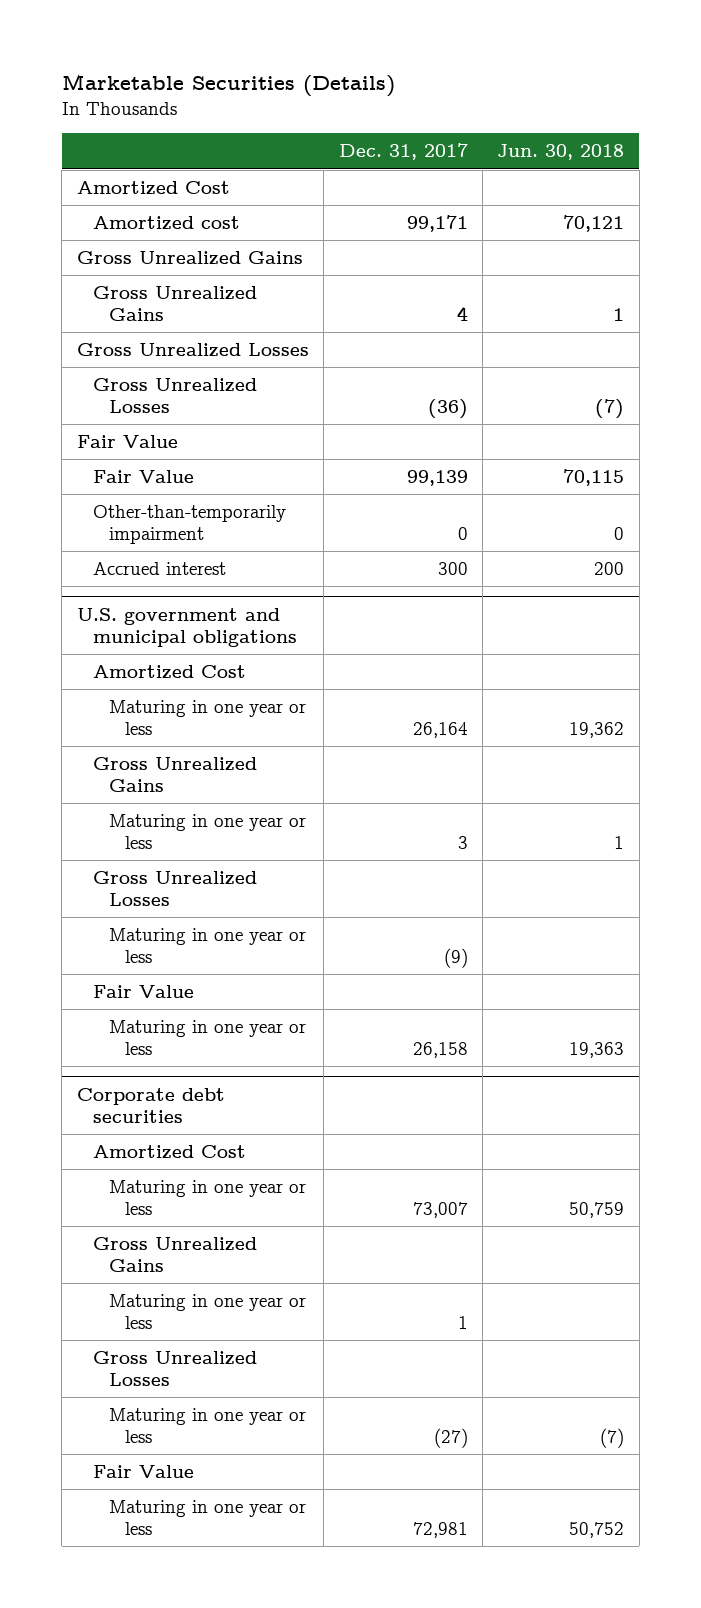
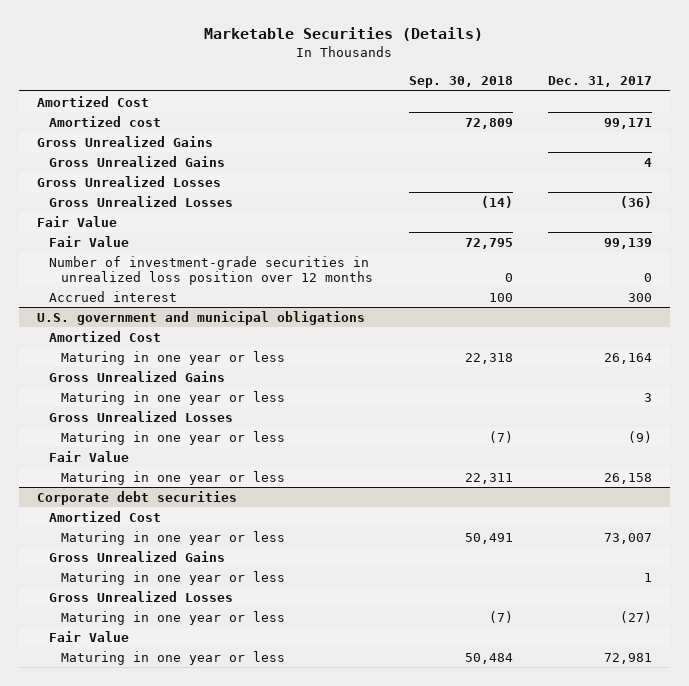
- | Dec. 31, 2017 | Jun. 30, 2018
+ | Sep. 30, 2018 | Dec. 31, 2017
- Other-than-temporarily impairment | 0 | 0
+ Number of investment-grade securities in unrealized loss position over 12 months | 0 | 0

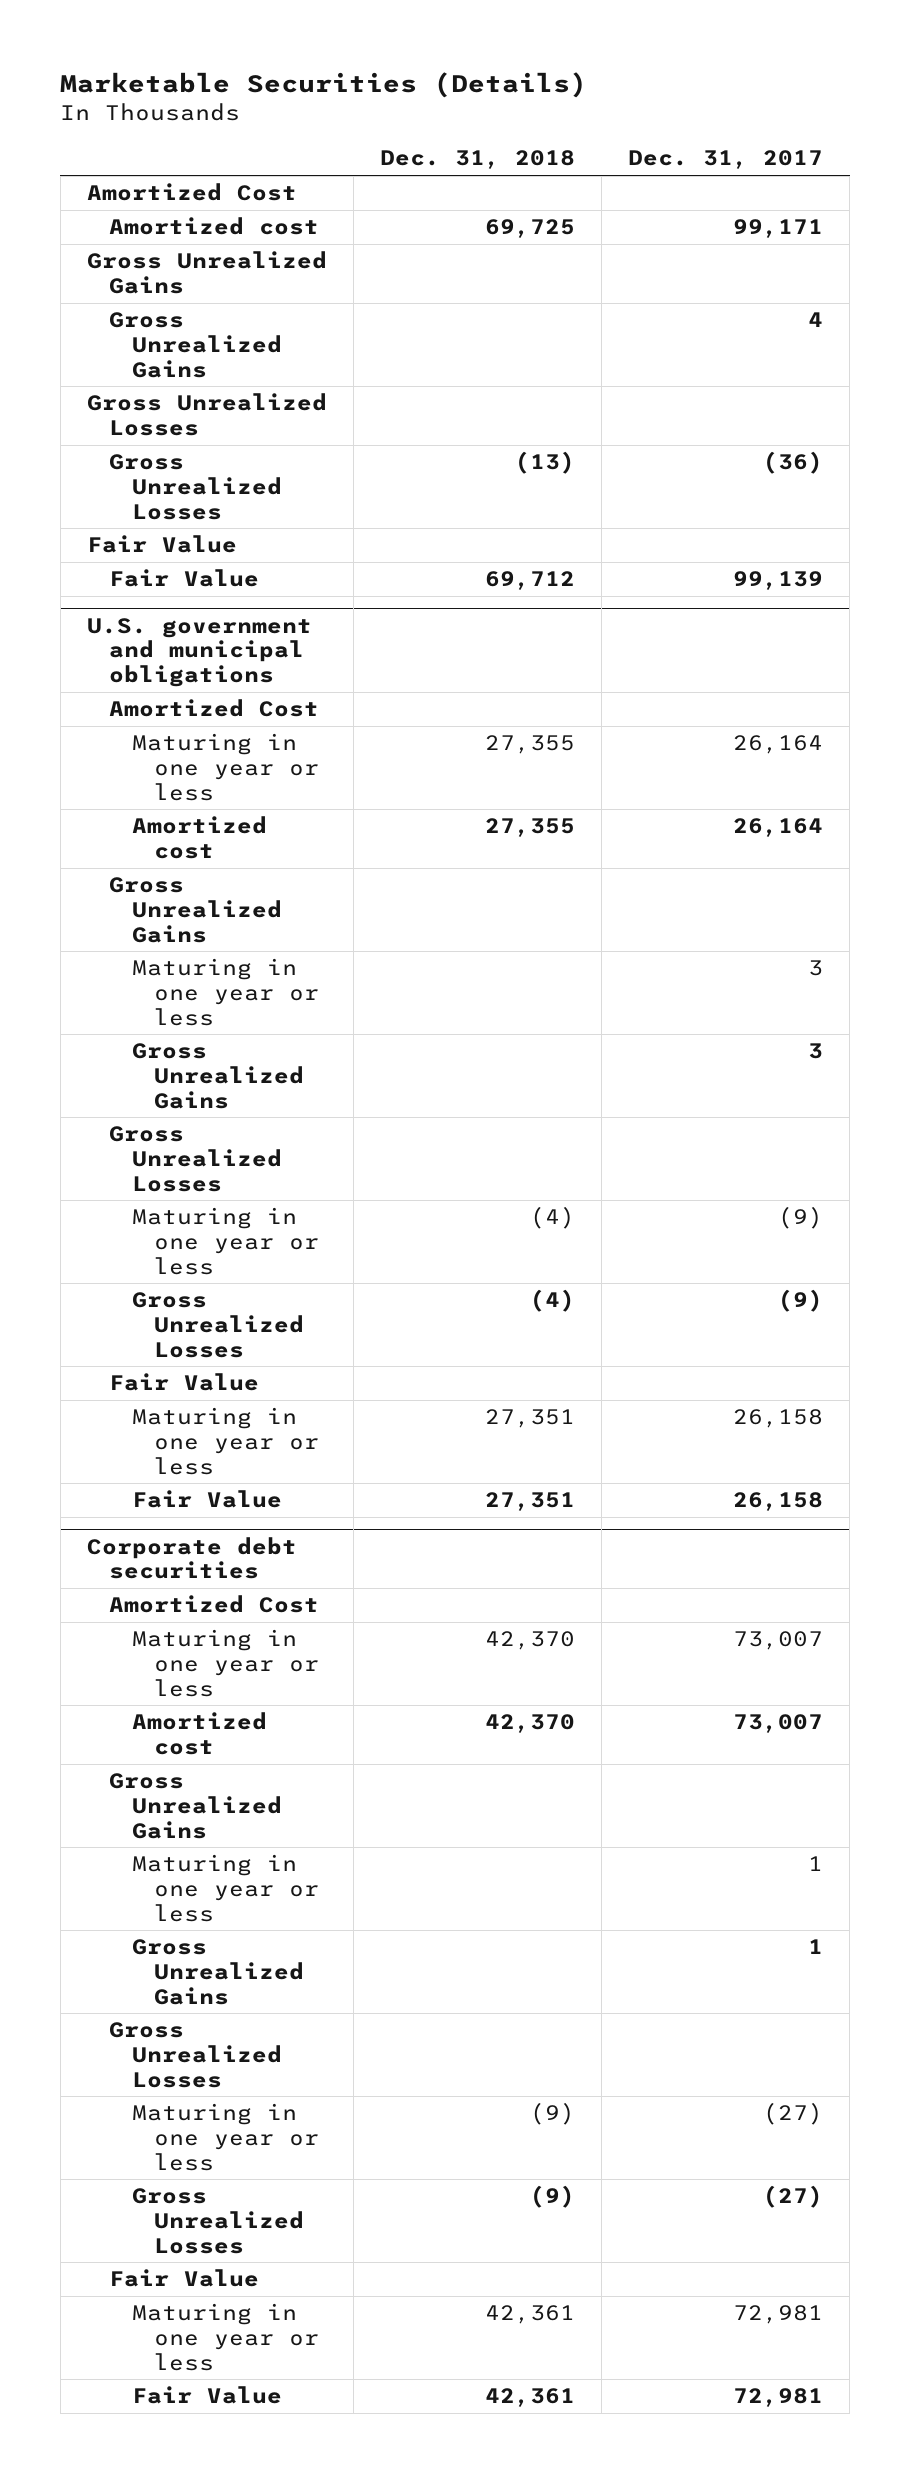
- | Sep. 30, 2018 | Dec. 31, 2017
+ | Dec. 31, 2018 | Dec. 31, 2017
- Number of investment-grade securities in unrealized loss position over 12 months | 0 | 0
- Accrued interest | 100 | 300
@ U.S. government and municipal obligations
+ Amortized cost | 27,355 | 26,164
+ Gross Unrealized Gains | | 3
+ Gross Unrealized Losses | (4) | (9)
+ Fair Value | 27,351 | 26,158
@ Corporate debt securities
+ Amortized cost | 42,370 | 73,007
+ Gross Unrealized Gains | | 1
+ Gross Unrealized Losses | (9) | (27)
+ Fair Value | 42,361 | 72,981

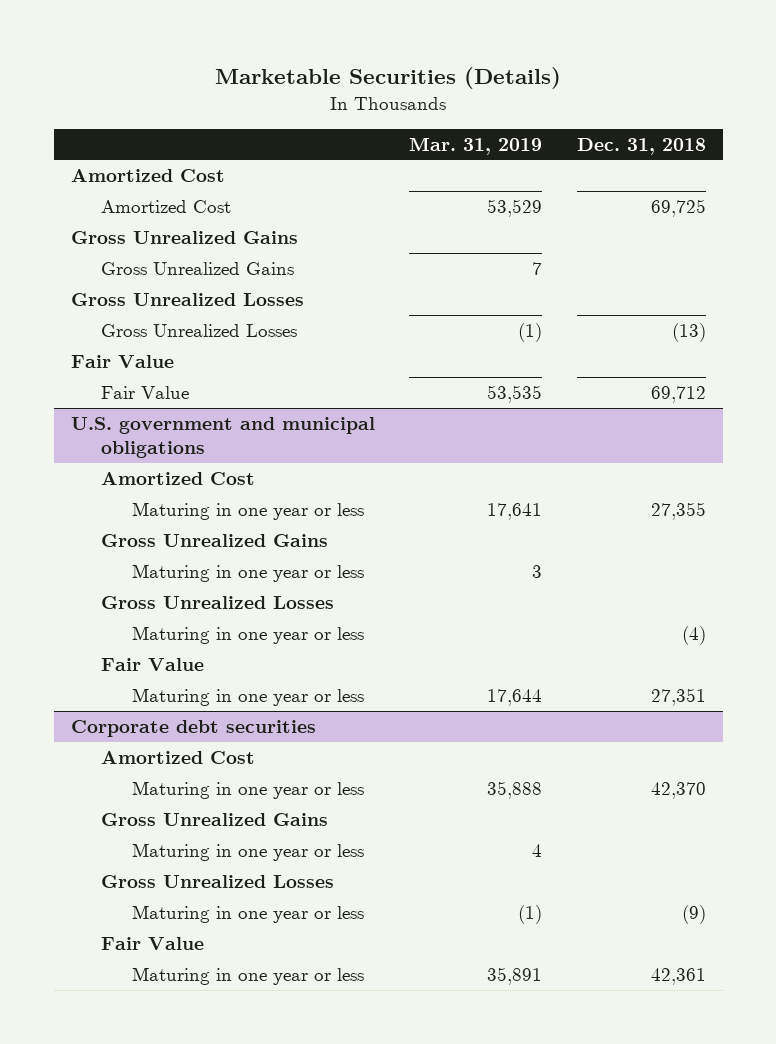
- | Dec. 31, 2018 | Dec. 31, 2017
+ | Mar. 31, 2019 | Dec. 31, 2018
- Amortized cost | 69,725 | 99,171
+ Amortized Cost | 53,529 | 69,725
@ U.S. government and municipal obligations
- Amortized cost | 27,355 | 26,164
- Gross Unrealized Gains | | 3
- Gross Unrealized Losses | (4) | (9)
- Fair Value | 27,351 | 26,158
@ Corporate debt securities
- Amortized cost | 42,370 | 73,007
- Gross Unrealized Gains | | 1
- Gross Unrealized Losses | (9) | (27)
- Fair Value | 42,361 | 72,981

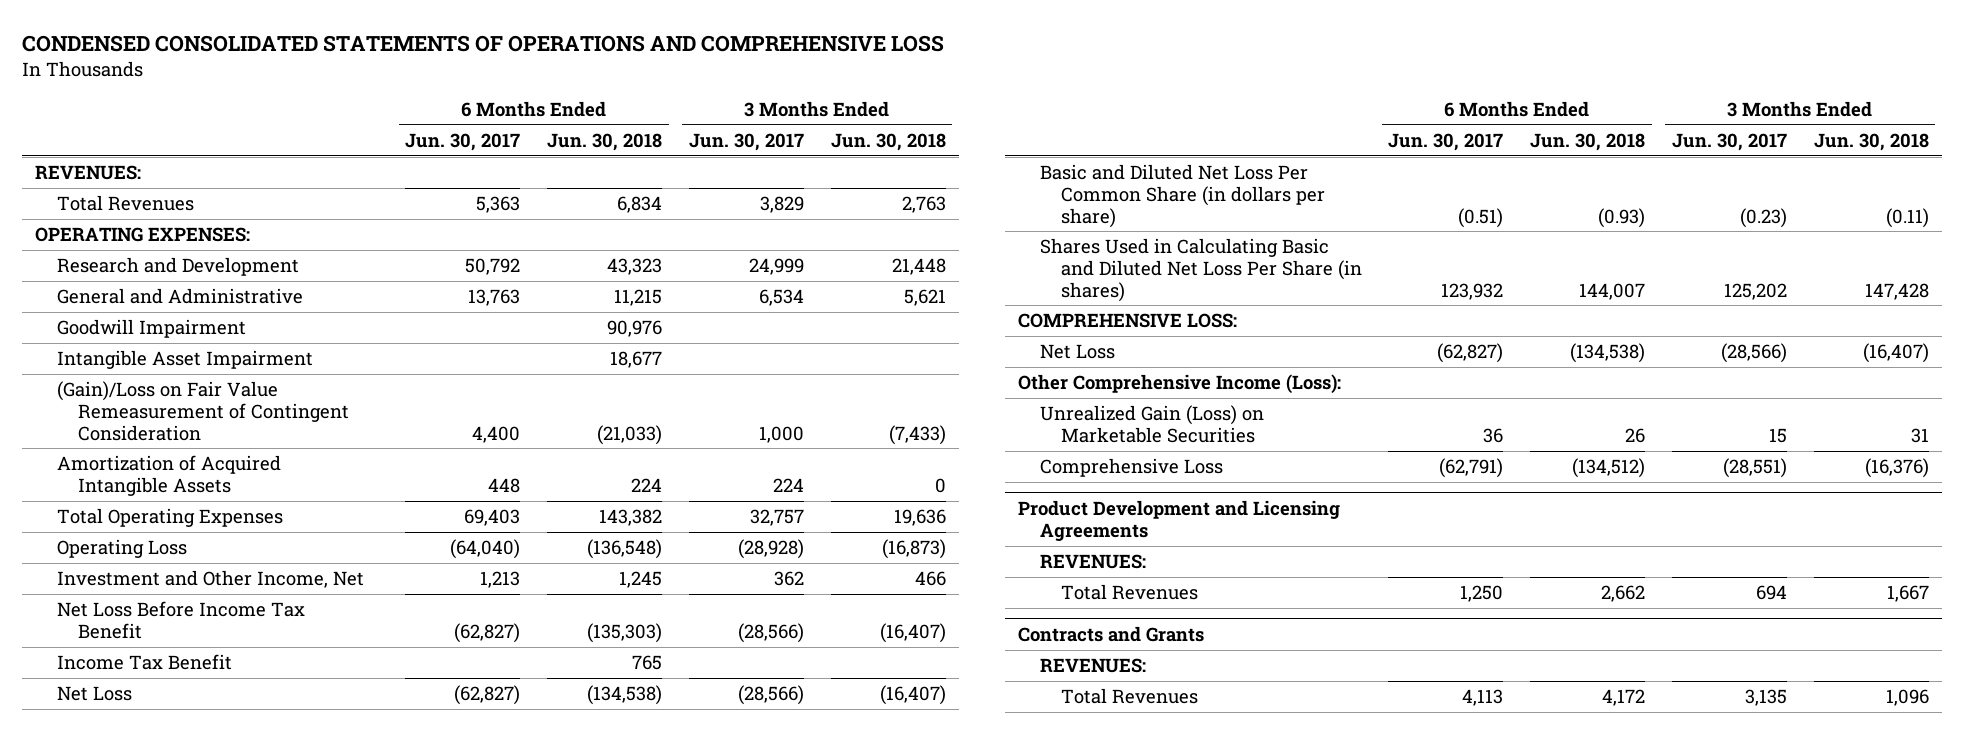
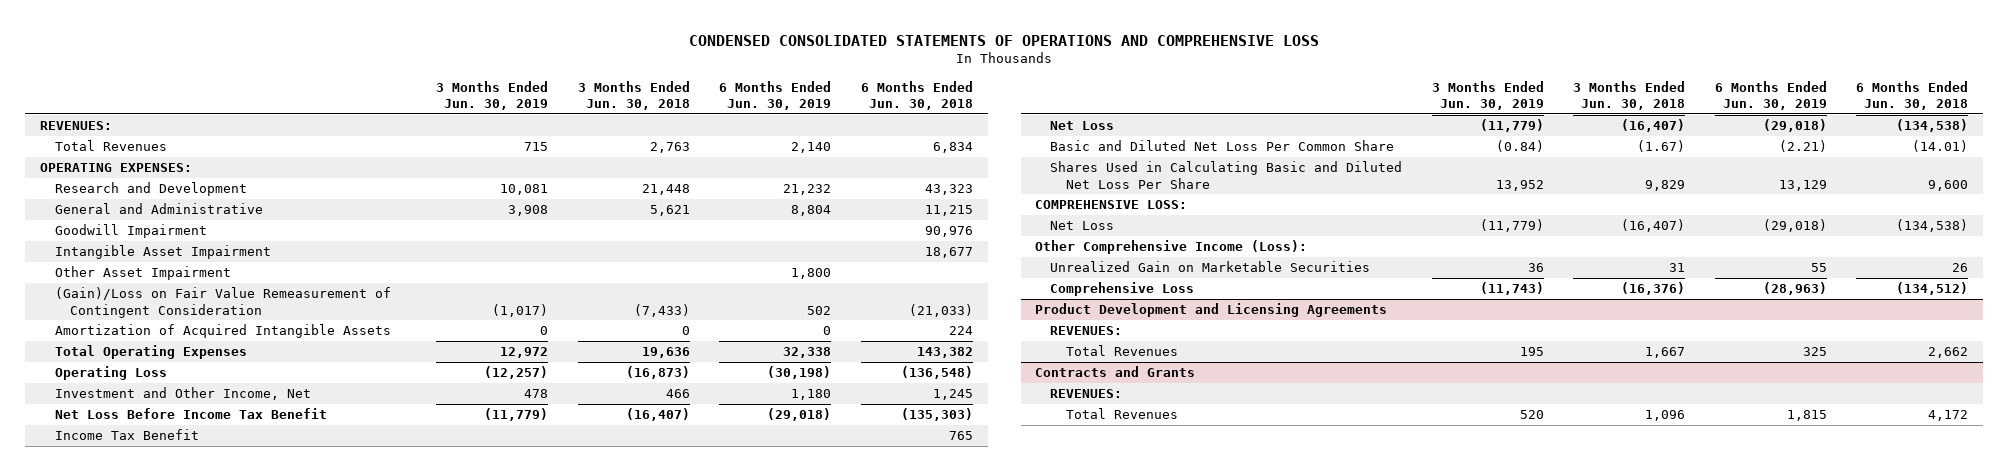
- | 6 Months Ended Jun. 30, 2017 | 6 Months Ended Jun. 30, 2018 | 3 Months Ended Jun. 30, 2017 | 3 Months Ended Jun. 30, 2018
+ | 3 Months Ended Jun. 30, 2019 | 3 Months Ended Jun. 30, 2018 | 6 Months Ended Jun. 30, 2019 | 6 Months Ended Jun. 30, 2018
+ Other Asset Impairment | | | 1,800 |
- Basic and Diluted Net Loss Per Common Share (in dollars per share) | (0.51) | (0.93) | (0.23) | (0.11)
- Shares Used in Calculating Basic and Diluted Net Loss Per Share (in shares) | 123,932 | 144,007 | 125,202 | 147,428
+ Basic and Diluted Net Loss Per Common Share | (0.84) | (1.67) | (2.21) | (14.01)
+ Shares Used in Calculating Basic and Diluted Net Loss Per Share | 13,952 | 9,829 | 13,129 | 9,600
- Unrealized Gain (Loss) on Marketable Securities | 36 | 26 | 15 | 31
+ Unrealized Gain on Marketable Securities | 36 | 31 | 55 | 26

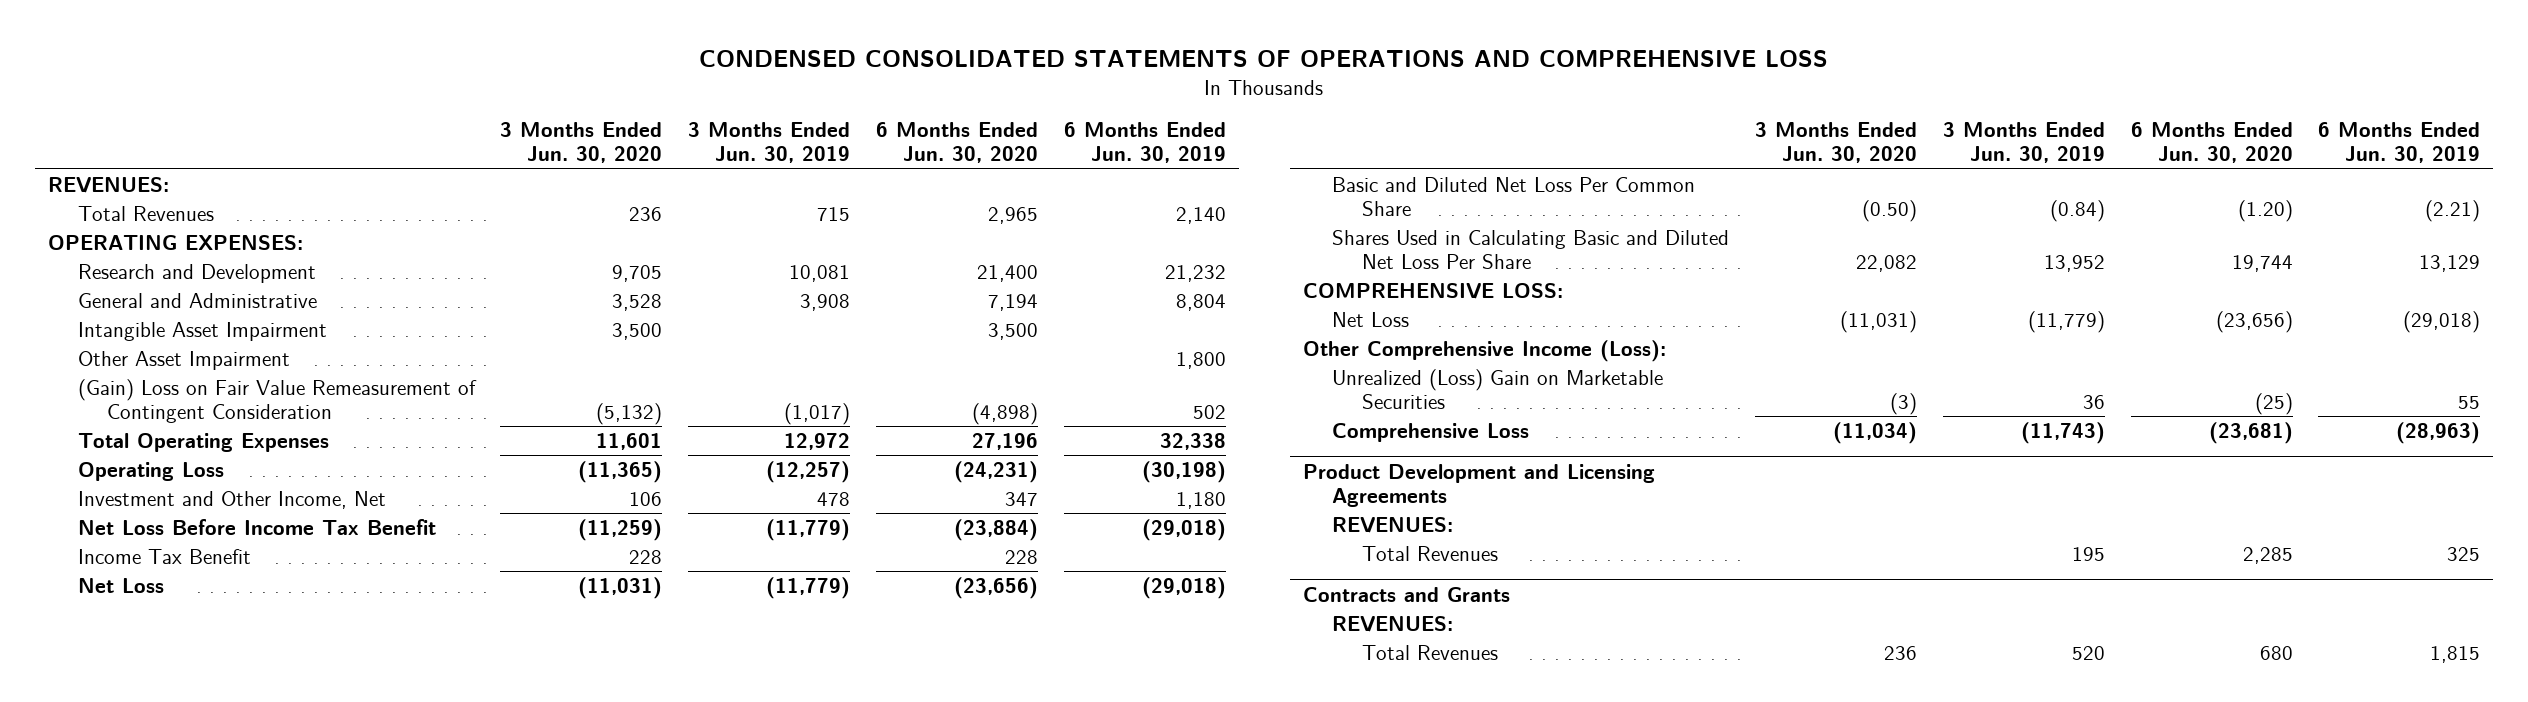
- | 3 Months Ended Jun. 30, 2019 | 3 Months Ended Jun. 30, 2018 | 6 Months Ended Jun. 30, 2019 | 6 Months Ended Jun. 30, 2018
+ | 3 Months Ended Jun. 30, 2020 | 3 Months Ended Jun. 30, 2019 | 6 Months Ended Jun. 30, 2020 | 6 Months Ended Jun. 30, 2019
- Goodwill Impairment | | | | 90,976
- (Gain)/Loss on Fair Value Remeasurement of Contingent Consideration | (1,017) | (7,433) | 502 | (21,033)
- Amortization of Acquired Intangible Assets | 0 | 0 | 0 | 224
+ (Gain) Loss on Fair Value Remeasurement of Contingent Consideration | (5,132) | (1,017) | (4,898) | 502
- Unrealized Gain on Marketable Securities | 36 | 31 | 55 | 26
+ Unrealized (Loss) Gain on Marketable Securities | (3) | 36 | (25) | 55

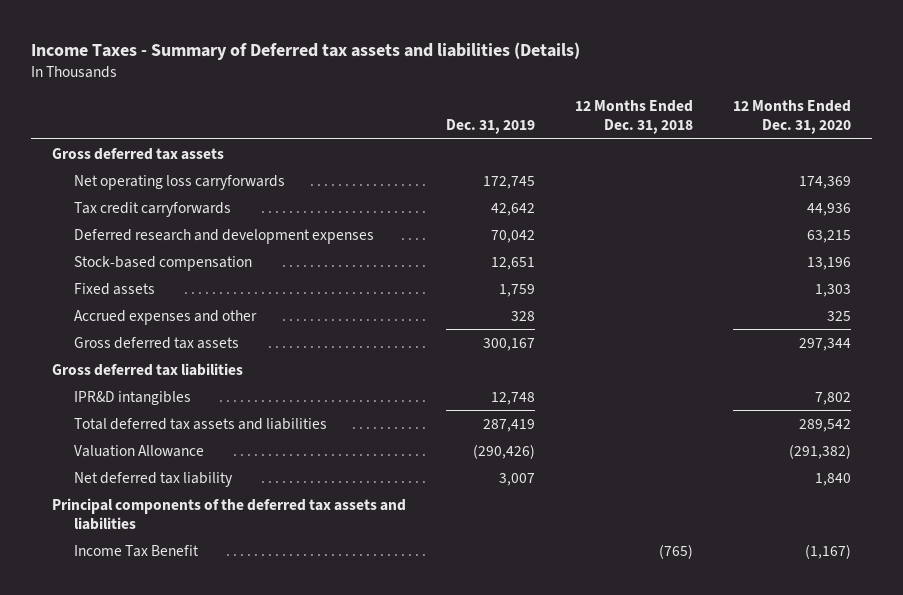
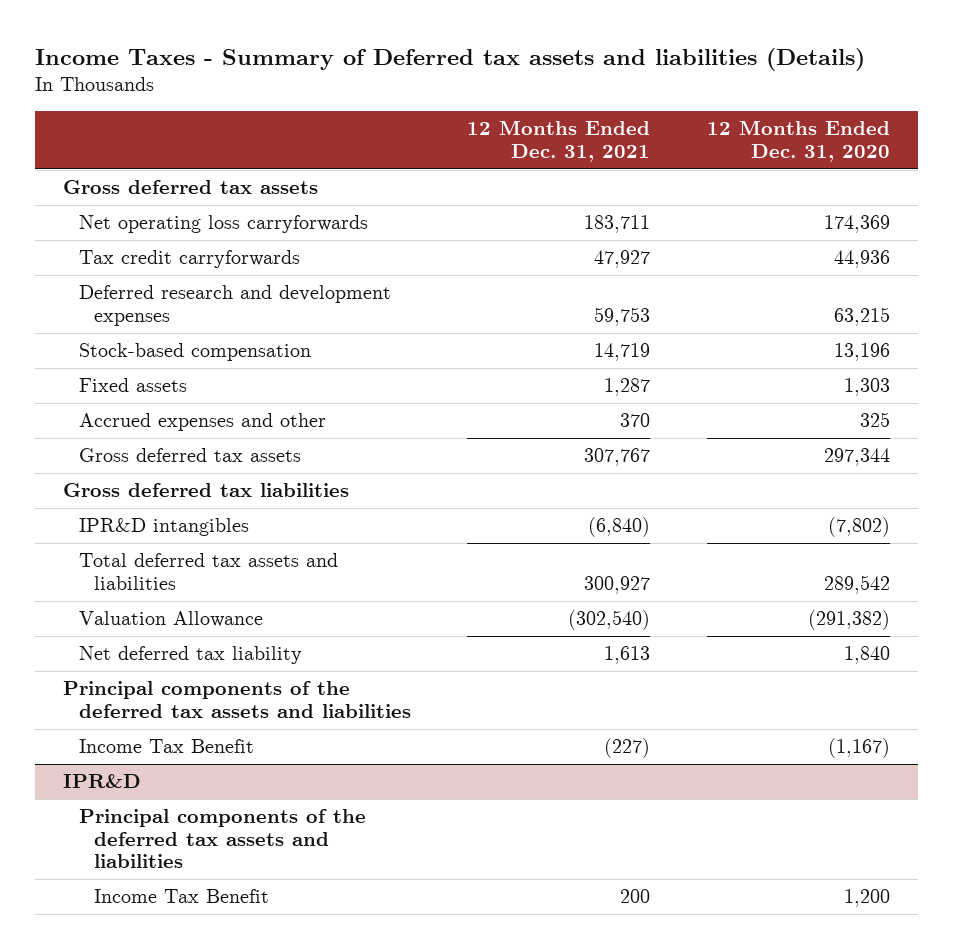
- | Dec. 31, 2019 | 12 Months Ended Dec. 31, 2018 | 12 Months Ended Dec. 31, 2020
+ | 12 Months Ended Dec. 31, 2021 | 12 Months Ended Dec. 31, 2020
- IPR&D intangibles | 12,748 | | 7,802
+ IPR&D intangibles | (6,840) | (7,802)
+ IPR&D
+ Principal components of the deferred tax assets and liabilities
+ Income Tax Benefit | 200 | 1,200

